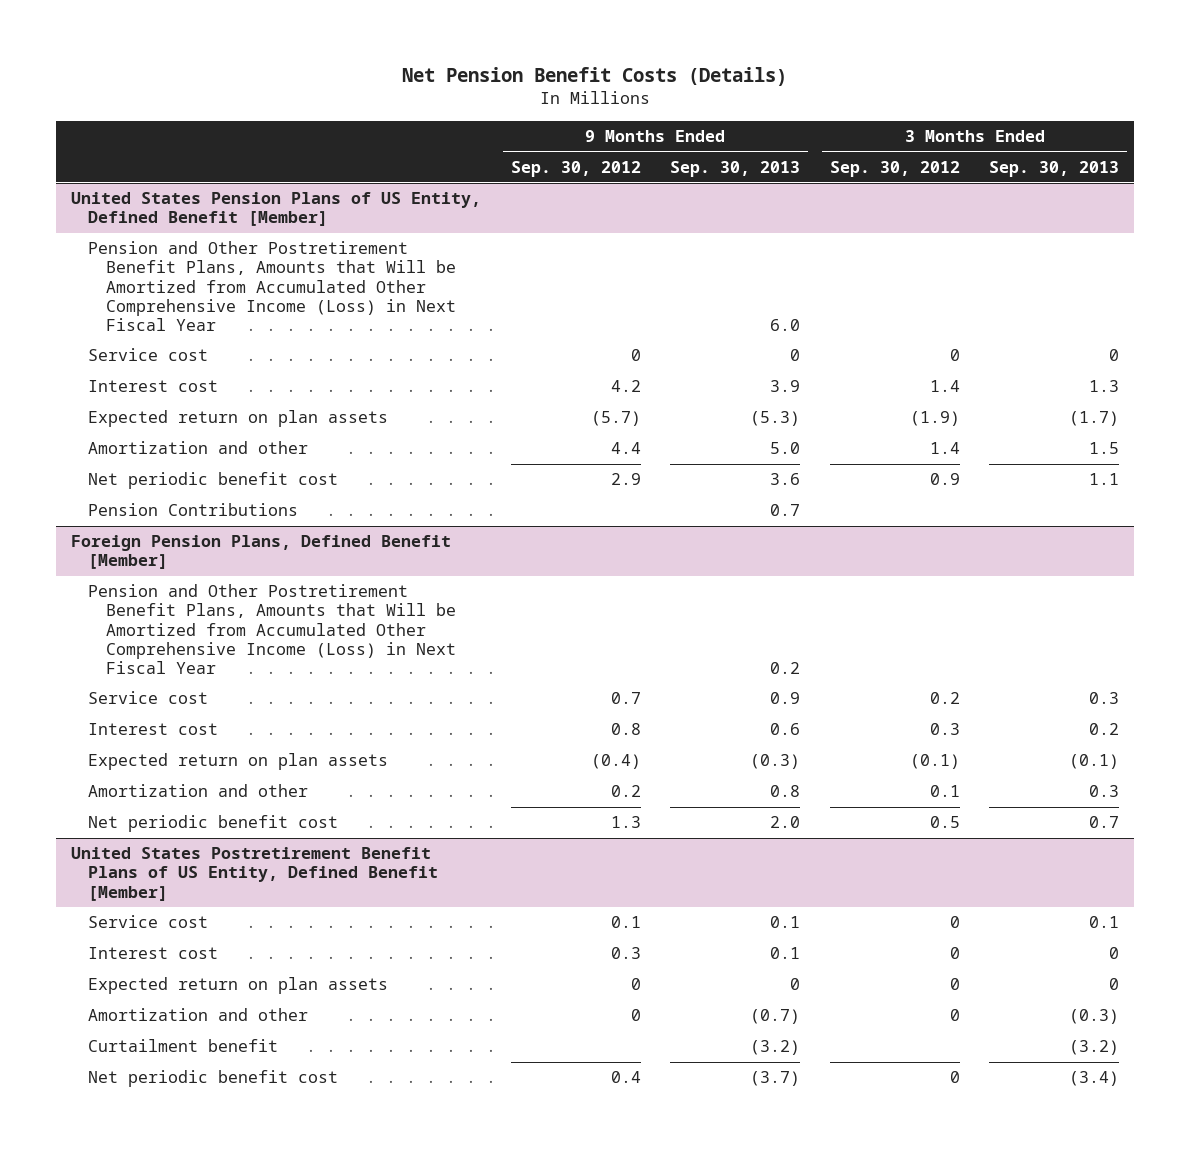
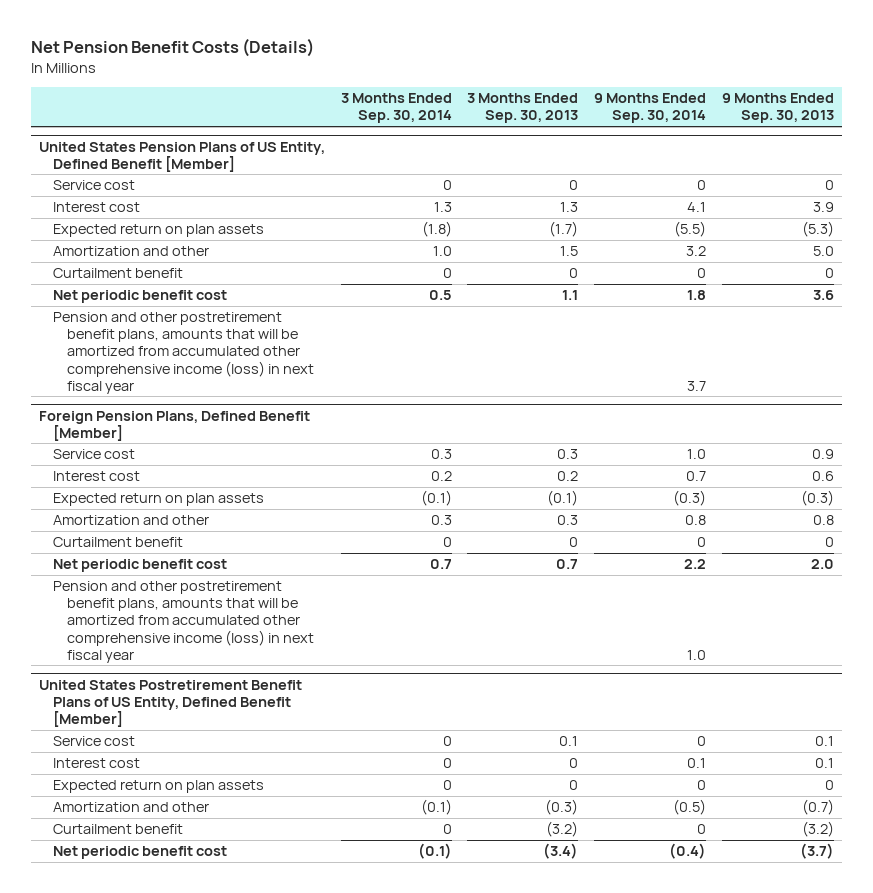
- | 9 Months Ended Sep. 30, 2012 | 9 Months Ended Sep. 30, 2013 | 3 Months Ended Sep. 30, 2012 | 3 Months Ended Sep. 30, 2013
+ | 3 Months Ended Sep. 30, 2014 | 3 Months Ended Sep. 30, 2013 | 9 Months Ended Sep. 30, 2014 | 9 Months Ended Sep. 30, 2013
@ United States Pension Plans of US Entity, Defined Benefit [Member]
- Pension and Other Postretirement Benefit Plans, Amounts that Will be Amortized from Accumulated Other Comprehensive Income (Loss) in Next Fiscal Year | | 6.0 | |
+ Curtailment benefit | 0 | 0 | 0 | 0
- Pension Contributions | | 0.7 | |
+ Pension and other postretirement benefit plans, amounts that will be amortized from accumulated other comprehensive income (loss) in next fiscal year | | | 3.7 |
@ Foreign Pension Plans, Defined Benefit [Member]
- Pension and Other Postretirement Benefit Plans, Amounts that Will be Amortized from Accumulated Other Comprehensive Income (Loss) in Next Fiscal Year | | 0.2 | |
+ Curtailment benefit | 0 | 0 | 0 | 0
+ Pension and other postretirement benefit plans, amounts that will be amortized from accumulated other comprehensive income (loss) in next fiscal year | | | 1.0 |

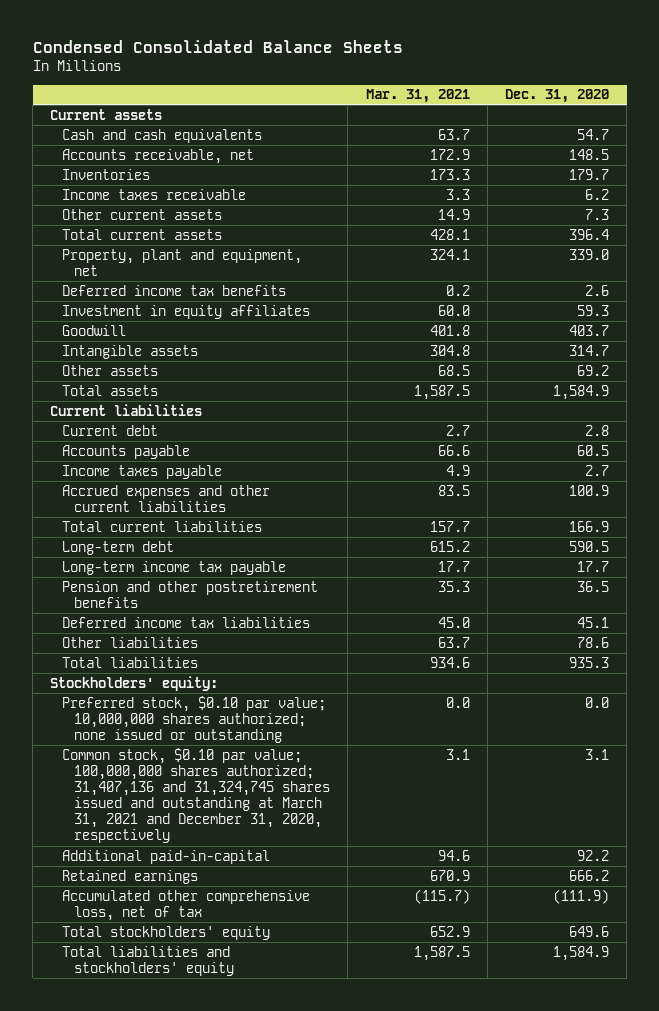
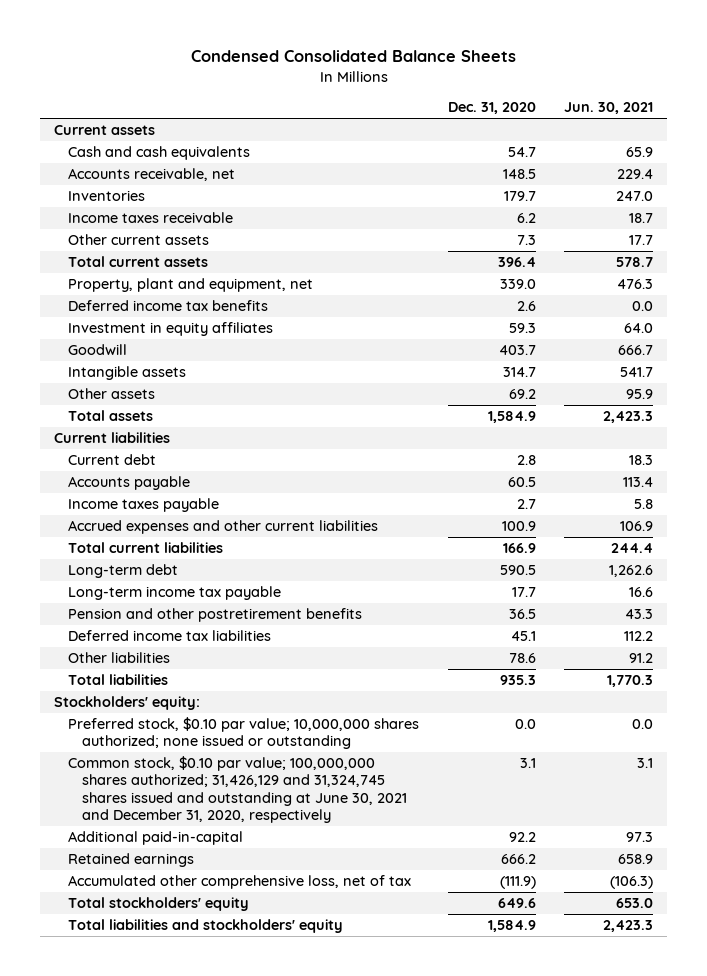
- | Mar. 31, 2021 | Dec. 31, 2020
+ | Dec. 31, 2020 | Jun. 30, 2021
- Common stock, $0.10 par value; 100,000,000 shares authorized; 31,407,136 and 31,324,745 shares issued and outstanding at March 31, 2021 and December 31, 2020, respectively | 3.1 | 3.1
+ Common stock, $0.10 par value; 100,000,000 shares authorized; 31,426,129 and 31,324,745 shares issued and outstanding at June 30, 2021 and December 31, 2020, respectively | 3.1 | 3.1

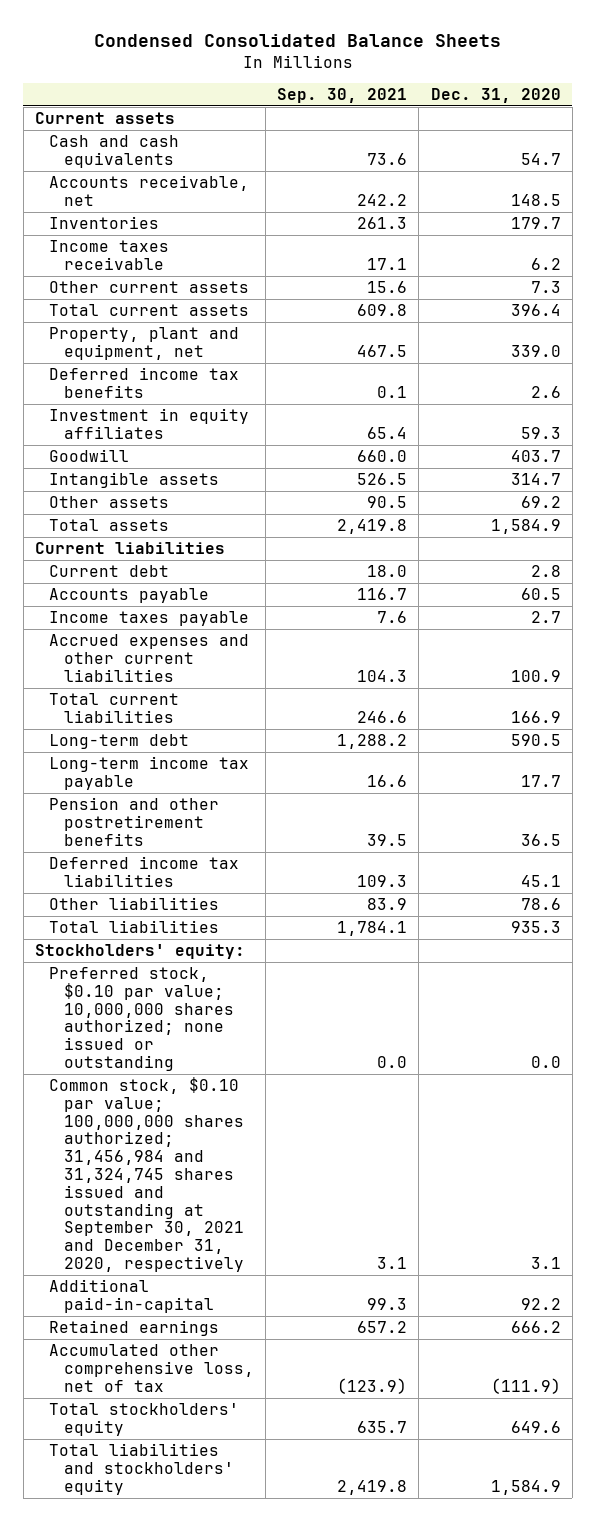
- | Dec. 31, 2020 | Jun. 30, 2021
+ | Sep. 30, 2021 | Dec. 31, 2020
- Common stock, $0.10 par value; 100,000,000 shares authorized; 31,426,129 and 31,324,745 shares issued and outstanding at June 30, 2021 and December 31, 2020, respectively | 3.1 | 3.1
+ Common stock, $0.10 par value; 100,000,000 shares authorized; 31,456,984 and 31,324,745 shares issued and outstanding at September 30, 2021 and December 31, 2020, respectively | 3.1 | 3.1

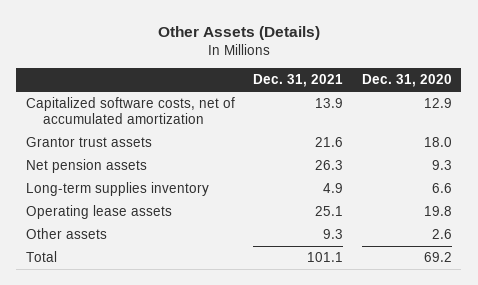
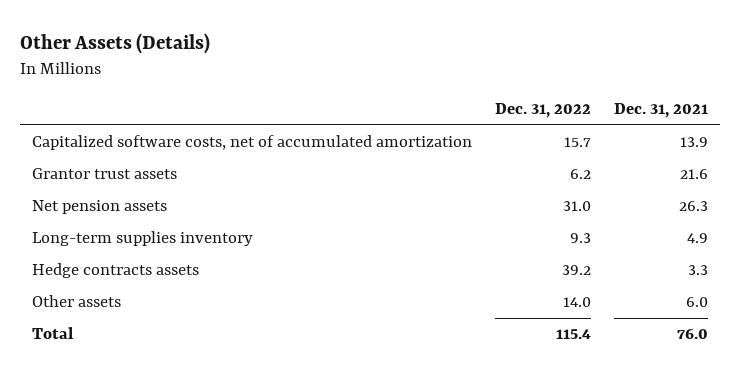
- | Dec. 31, 2021 | Dec. 31, 2020
+ | Dec. 31, 2022 | Dec. 31, 2021
- Operating lease assets | 25.1 | 19.8
- Other assets | 9.3 | 2.6
- Total | 101.1 | 69.2
+ Hedge contracts assets | 39.2 | 3.3
+ Other assets | 14.0 | 6.0
+ Total | 115.4 | 76.0

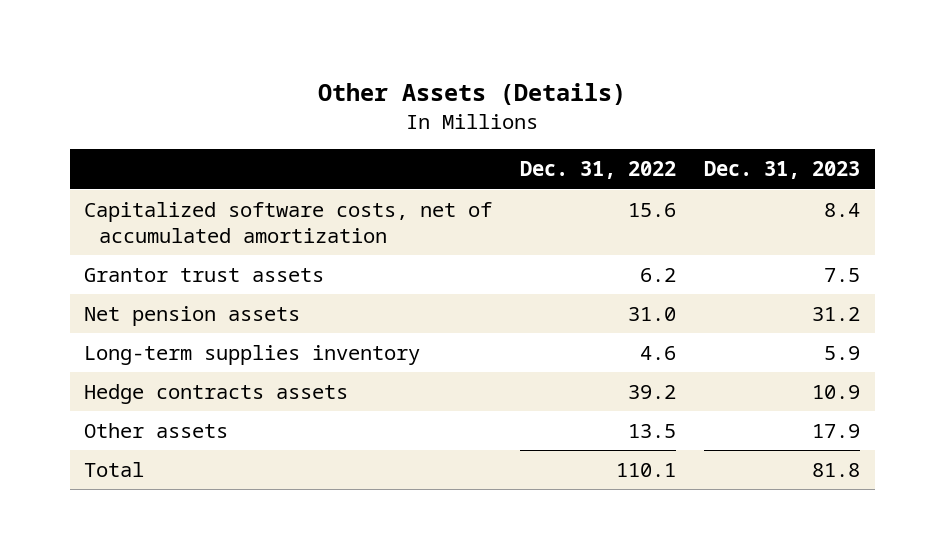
- | Dec. 31, 2022 | Dec. 31, 2021
+ | Dec. 31, 2022 | Dec. 31, 2023
- Capitalized software costs, net of accumulated amortization | 15.7 | 13.9
+ Capitalized software costs, net of accumulated amortization | 15.6 | 8.4
- Long-term supplies inventory | 9.3 | 4.9
+ Long-term supplies inventory | 4.6 | 5.9
- Other assets | 14.0 | 6.0
- Total | 115.4 | 76.0
+ Other assets | 13.5 | 17.9
+ Total | 110.1 | 81.8

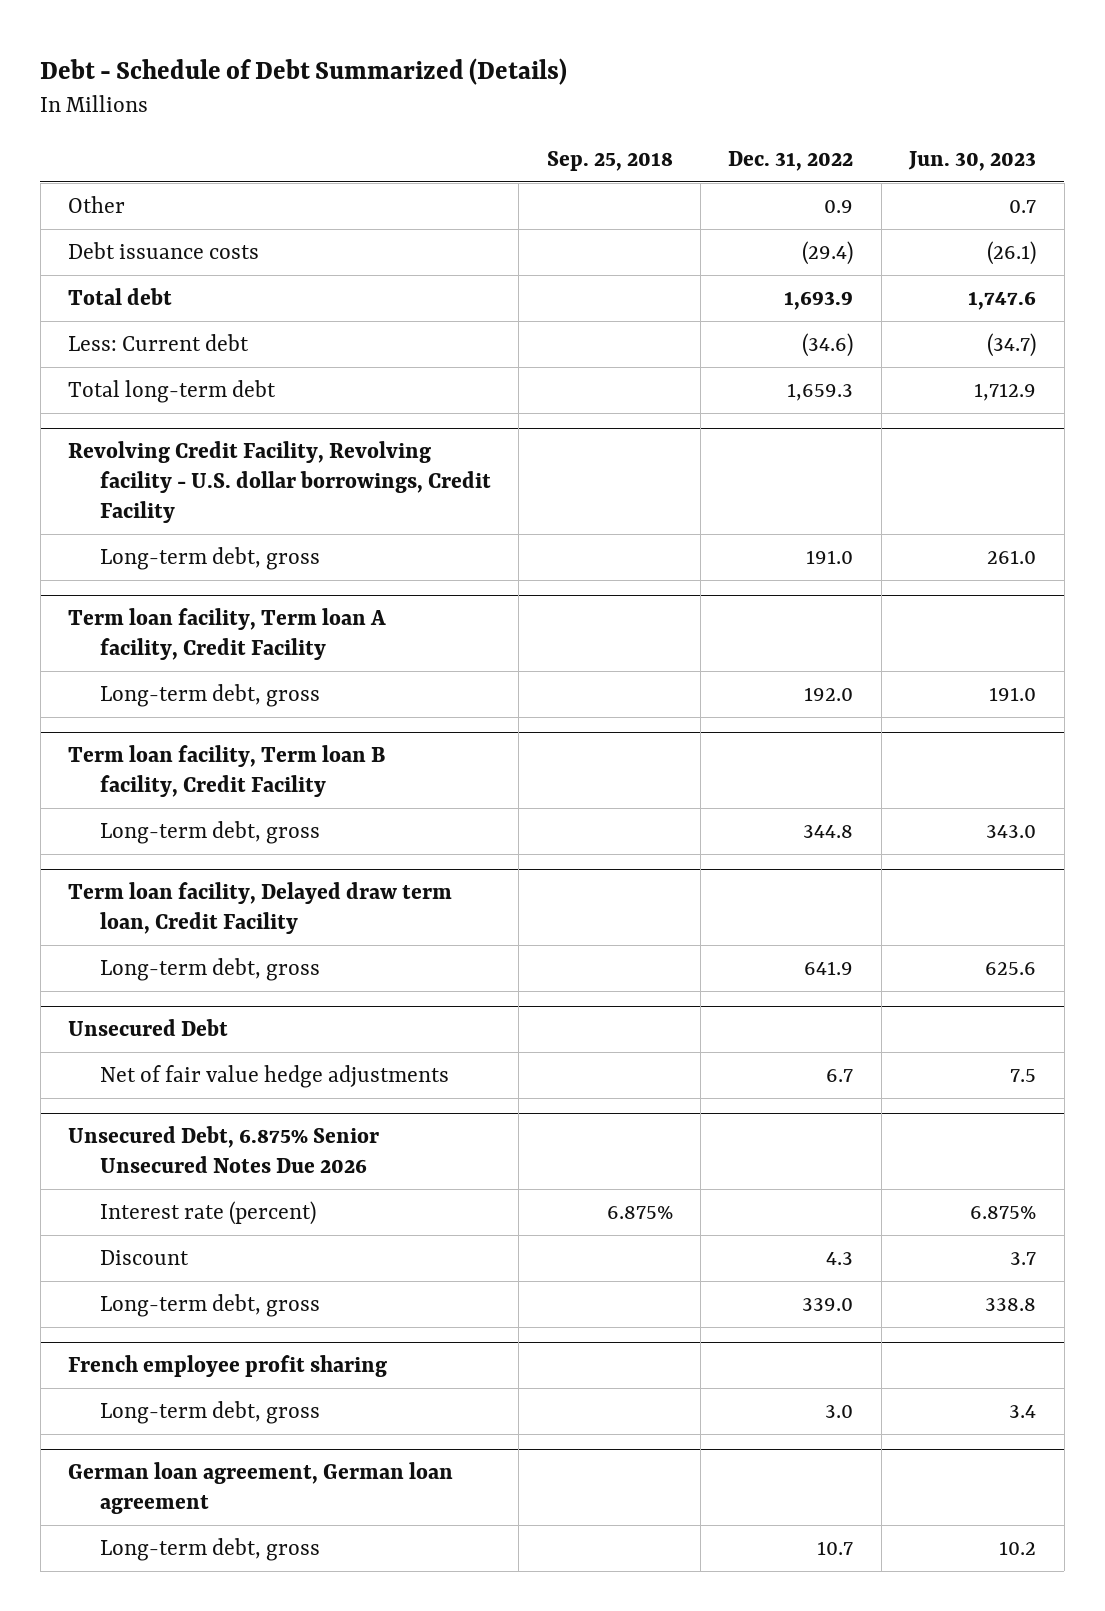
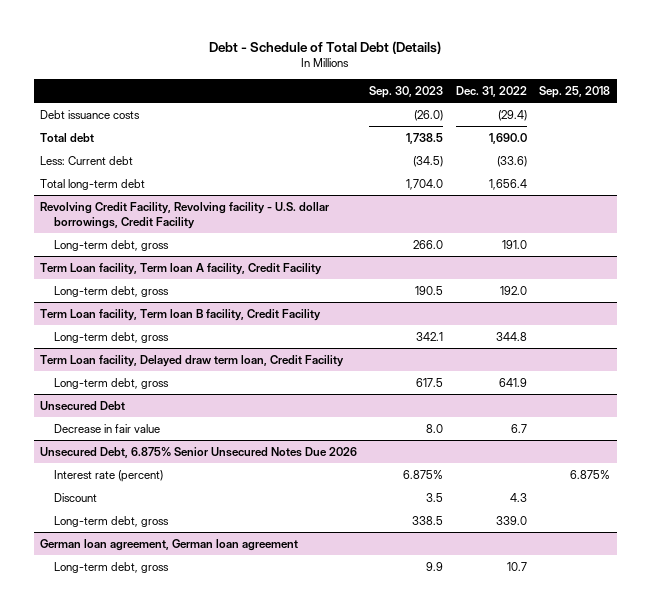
- Debt - Schedule of Debt Summarized (Details)
+ Debt - Schedule of Total Debt (Details)
- | Sep. 25, 2018 | Dec. 31, 2022 | Jun. 30, 2023
+ | Sep. 30, 2023 | Dec. 31, 2022 | Sep. 25, 2018
- Other | | 0.9 | 0.7
- Total debt | | 1,693.9 | 1,747.6
- Less: Current debt | | (34.6) | (34.7)
- Total long-term debt | | 1,659.3 | 1,712.9
+ Total debt | 1,738.5 | 1,690.0 |
+ Less: Current debt | (34.5) | (33.6) |
+ Total long-term debt | 1,704.0 | 1,656.4 |
- Term loan facility, Term loan A facility, Credit Facility
+ Term Loan facility, Term loan A facility, Credit Facility
- Term loan facility, Term loan B facility, Credit Facility
+ Term Loan facility, Term loan B facility, Credit Facility
- Term loan facility, Delayed draw term loan, Credit Facility
+ Term Loan facility, Delayed draw term loan, Credit Facility
@ Unsecured Debt
- Net of fair value hedge adjustments | | 6.7 | 7.5
+ Decrease in fair value | 8.0 | 6.7 |
- French employee profit sharing
- Long-term debt, gross | | 3.0 | 3.4

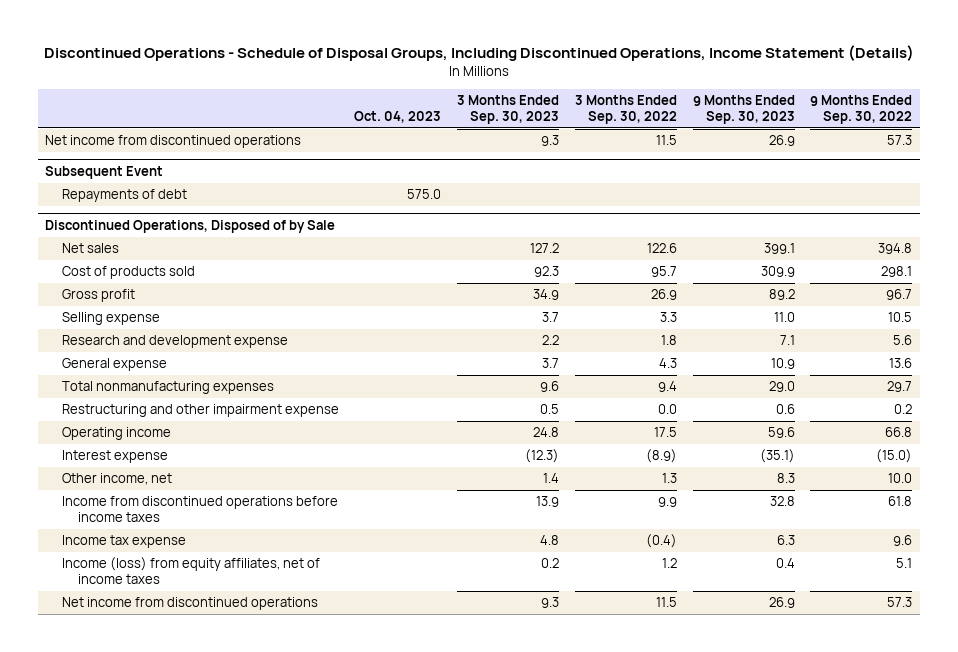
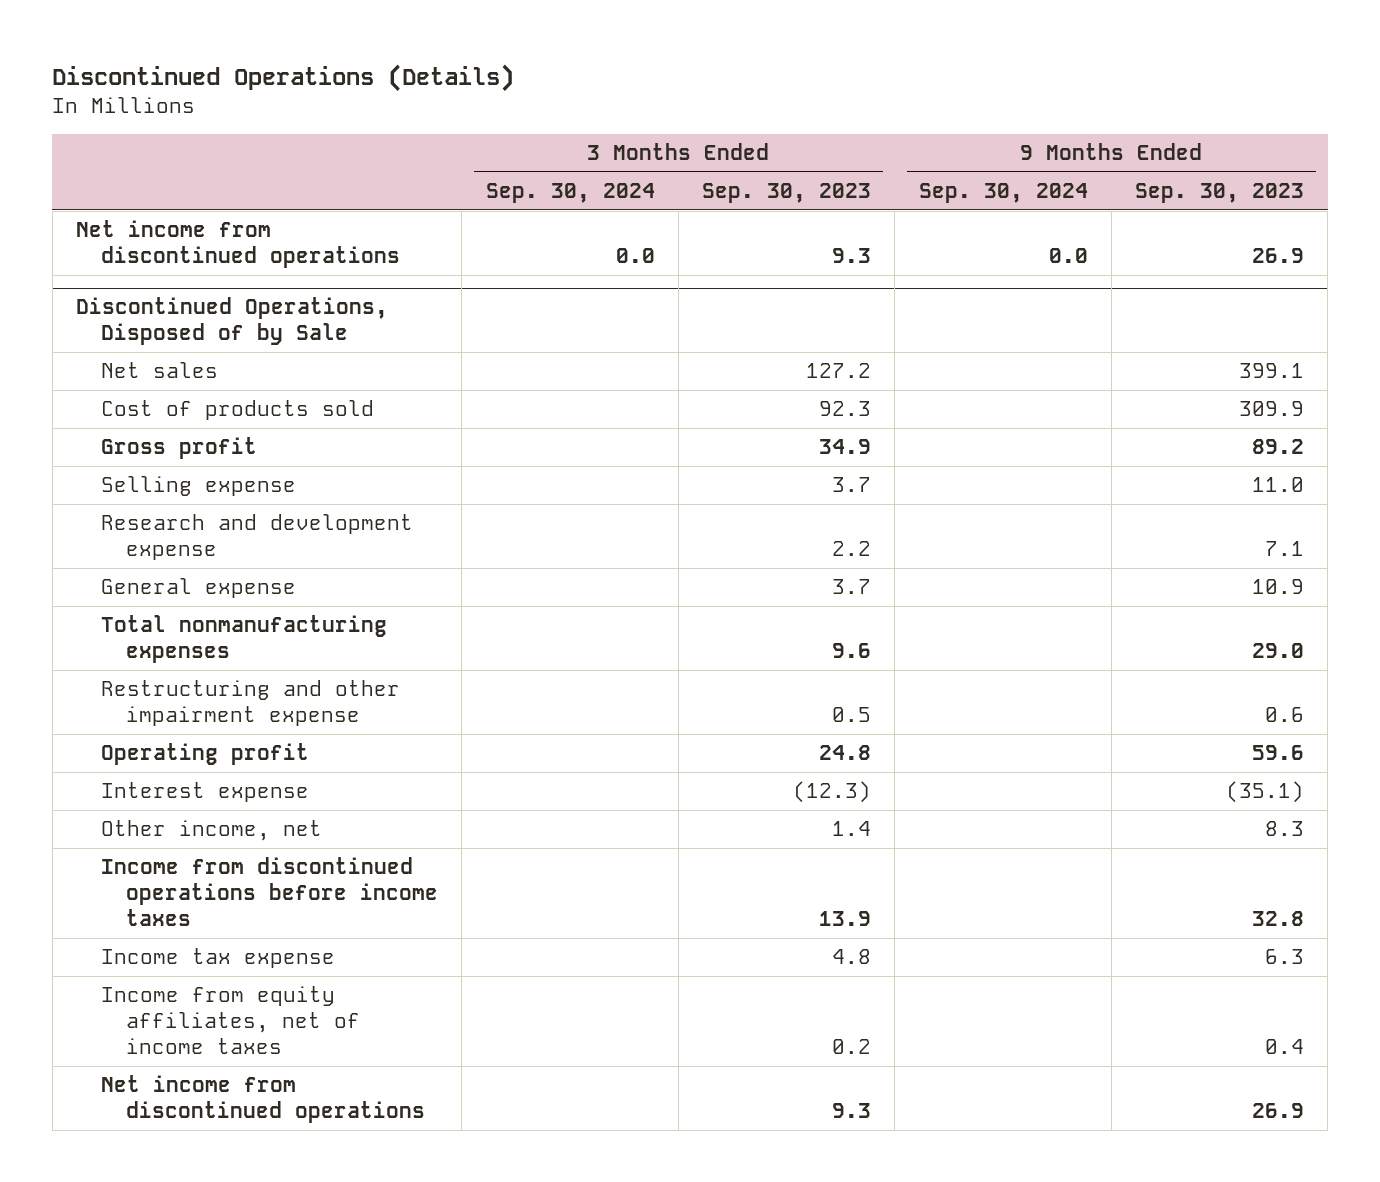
- Discontinued Operations - Schedule of Disposal Groups, Including Discontinued Operations, Income Statement (Details)
+ Discontinued Operations (Details)
- | Oct. 04, 2023 | 3 Months Ended Sep. 30, 2023 | 3 Months Ended Sep. 30, 2022 | 9 Months Ended Sep. 30, 2023 | 9 Months Ended Sep. 30, 2022
+ | 3 Months Ended Sep. 30, 2024 | 3 Months Ended Sep. 30, 2023 | 9 Months Ended Sep. 30, 2024 | 9 Months Ended Sep. 30, 2023
- Subsequent Event
- Repayments of debt | 575.0 | | | |
@ Discontinued Operations, Disposed of by Sale
- Operating income | | 24.8 | 17.5 | 59.6 | 66.8
+ Operating profit | | 24.8 | | 59.6
- Income (loss) from equity affiliates, net of income taxes | | 0.2 | 1.2 | 0.4 | 5.1
+ Income from equity affiliates, net of income taxes | | 0.2 | | 0.4

